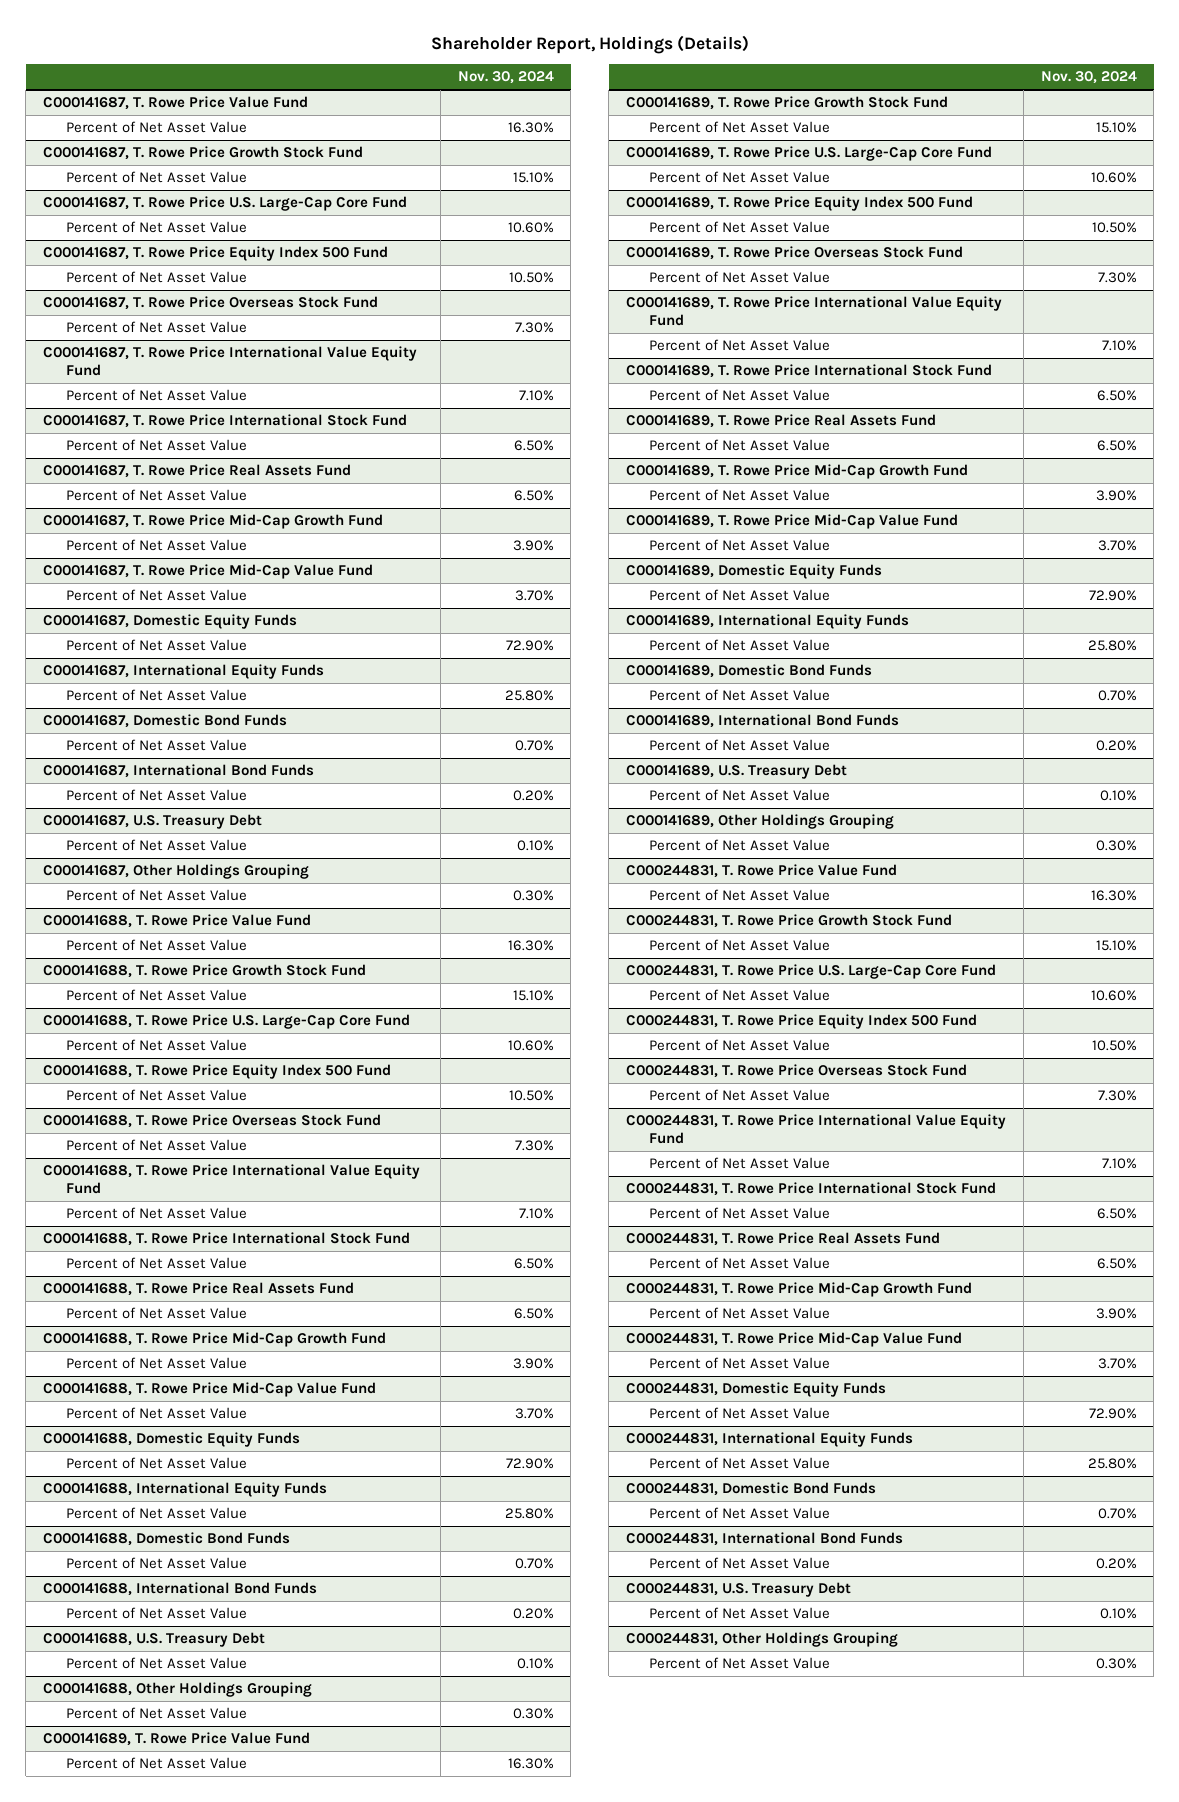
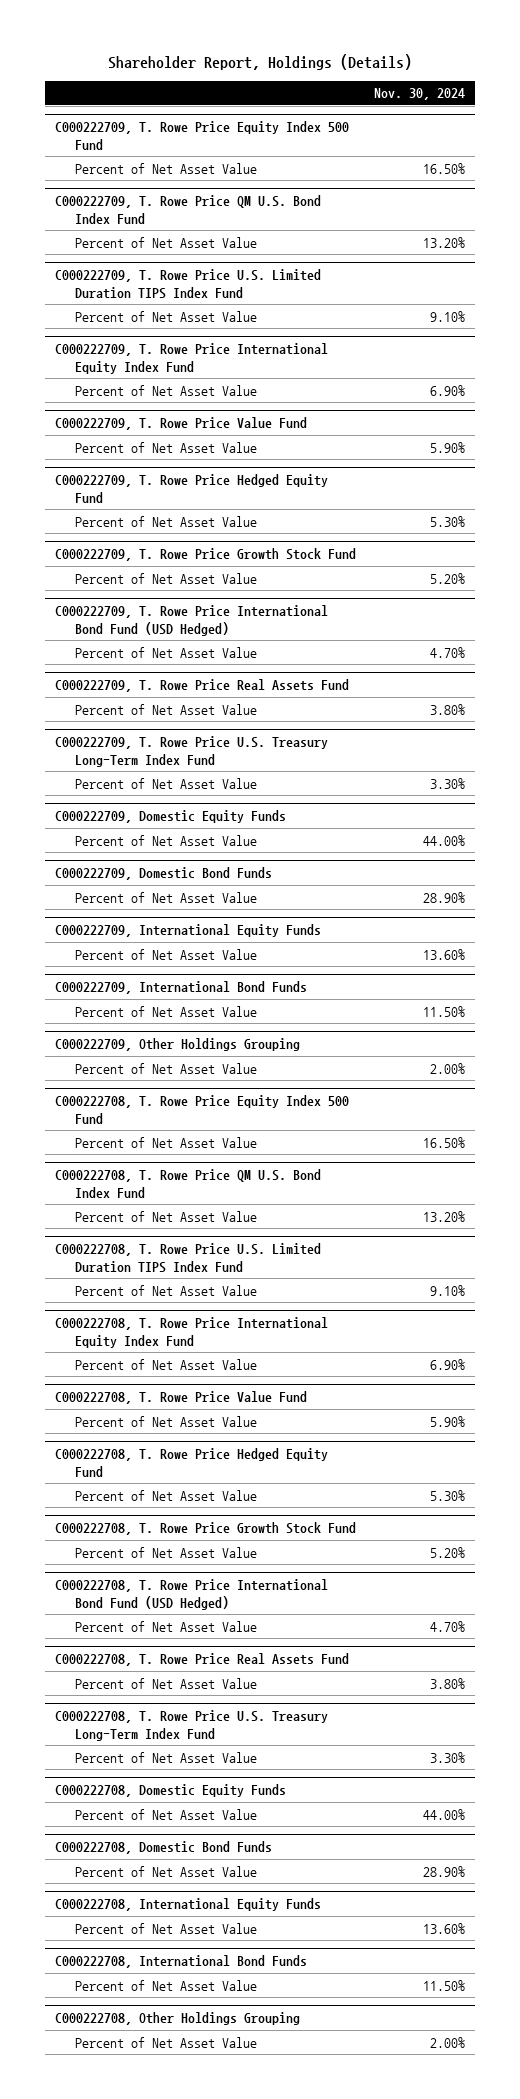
- C000141687, T. Rowe Price Value Fund
- Percent of Net Asset Value | 16.30%
- C000141687, T. Rowe Price Growth Stock Fund
- Percent of Net Asset Value | 15.10%
- C000141687, T. Rowe Price U.S. Large-Cap Core Fund
- Percent of Net Asset Value | 10.60%
- C000141687, T. Rowe Price Equity Index 500 Fund
- Percent of Net Asset Value | 10.50%
- C000141687, T. Rowe Price Overseas Stock Fund
- Percent of Net Asset Value | 7.30%
- C000141687, T. Rowe Price International Value Equity Fund
- Percent of Net Asset Value | 7.10%
- C000141687, T. Rowe Price International Stock Fund
- Percent of Net Asset Value | 6.50%
- C000141687, T. Rowe Price Real Assets Fund
- Percent of Net Asset Value | 6.50%
- C000141687, T. Rowe Price Mid-Cap Growth Fund
- Percent of Net Asset Value | 3.90%
- C000141687, T. Rowe Price Mid-Cap Value Fund
- Percent of Net Asset Value | 3.70%
- C000141687, Domestic Equity Funds
- Percent of Net Asset Value | 72.90%
- C000141687, International Equity Funds
- Percent of Net Asset Value | 25.80%
- C000141687, Domestic Bond Funds
- Percent of Net Asset Value | 0.70%
- C000141687, International Bond Funds
- Percent of Net Asset Value | 0.20%
- C000141687, U.S. Treasury Debt
- Percent of Net Asset Value | 0.10%
- C000141687, Other Holdings Grouping
- Percent of Net Asset Value | 0.30%
- C000141688, T. Rowe Price Value Fund
- Percent of Net Asset Value | 16.30%
- C000141688, T. Rowe Price Growth Stock Fund
- Percent of Net Asset Value | 15.10%
- C000141688, T. Rowe Price U.S. Large-Cap Core Fund
- Percent of Net Asset Value | 10.60%
- C000141688, T. Rowe Price Equity Index 500 Fund
- Percent of Net Asset Value | 10.50%
- C000141688, T. Rowe Price Overseas Stock Fund
- Percent of Net Asset Value | 7.30%
- C000141688, T. Rowe Price International Value Equity Fund
- Percent of Net Asset Value | 7.10%
- C000141688, T. Rowe Price International Stock Fund
- Percent of Net Asset Value | 6.50%
- C000141688, T. Rowe Price Real Assets Fund
- Percent of Net Asset Value | 6.50%
- C000141688, T. Rowe Price Mid-Cap Growth Fund
- Percent of Net Asset Value | 3.90%
- C000141688, T. Rowe Price Mid-Cap Value Fund
- Percent of Net Asset Value | 3.70%
- C000141688, Domestic Equity Funds
- Percent of Net Asset Value | 72.90%
- C000141688, International Equity Funds
- Percent of Net Asset Value | 25.80%
- C000141688, Domestic Bond Funds
- Percent of Net Asset Value | 0.70%
- C000141688, International Bond Funds
- Percent of Net Asset Value | 0.20%
- C000141688, U.S. Treasury Debt
- Percent of Net Asset Value | 0.10%
- C000141688, Other Holdings Grouping
- Percent of Net Asset Value | 0.30%
- C000141689, T. Rowe Price Value Fund
- Percent of Net Asset Value | 16.30%
- C000141689, T. Rowe Price Growth Stock Fund
- Percent of Net Asset Value | 15.10%
- C000141689, T. Rowe Price U.S. Large-Cap Core Fund
- Percent of Net Asset Value | 10.60%
- C000141689, T. Rowe Price Equity Index 500 Fund
- Percent of Net Asset Value | 10.50%
- C000141689, T. Rowe Price Overseas Stock Fund
- Percent of Net Asset Value | 7.30%
- C000141689, T. Rowe Price International Value Equity Fund
- Percent of Net Asset Value | 7.10%
- C000141689, T. Rowe Price International Stock Fund
- Percent of Net Asset Value | 6.50%
- C000141689, T. Rowe Price Real Assets Fund
- Percent of Net Asset Value | 6.50%
- C000141689, T. Rowe Price Mid-Cap Growth Fund
- Percent of Net Asset Value | 3.90%
- C000141689, T. Rowe Price Mid-Cap Value Fund
- Percent of Net Asset Value | 3.70%
- C000141689, Domestic Equity Funds
- Percent of Net Asset Value | 72.90%
- C000141689, International Equity Funds
- Percent of Net Asset Value | 25.80%
- C000141689, Domestic Bond Funds
- Percent of Net Asset Value | 0.70%
- C000141689, International Bond Funds
- Percent of Net Asset Value | 0.20%
- C000141689, U.S. Treasury Debt
- Percent of Net Asset Value | 0.10%
- C000141689, Other Holdings Grouping
- Percent of Net Asset Value | 0.30%
- C000244831, T. Rowe Price Value Fund
- Percent of Net Asset Value | 16.30%
- C000244831, T. Rowe Price Growth Stock Fund
- Percent of Net Asset Value | 15.10%
- C000244831, T. Rowe Price U.S. Large-Cap Core Fund
- Percent of Net Asset Value | 10.60%
- C000244831, T. Rowe Price Equity Index 500 Fund
- Percent of Net Asset Value | 10.50%
- C000244831, T. Rowe Price Overseas Stock Fund
- Percent of Net Asset Value | 7.30%
- C000244831, T. Rowe Price International Value Equity Fund
- Percent of Net Asset Value | 7.10%
- C000244831, T. Rowe Price International Stock Fund
- Percent of Net Asset Value | 6.50%
- C000244831, T. Rowe Price Real Assets Fund
- Percent of Net Asset Value | 6.50%
- C000244831, T. Rowe Price Mid-Cap Growth Fund
- Percent of Net Asset Value | 3.90%
- C000244831, T. Rowe Price Mid-Cap Value Fund
- Percent of Net Asset Value | 3.70%
- C000244831, Domestic Equity Funds
- Percent of Net Asset Value | 72.90%
- C000244831, International Equity Funds
- Percent of Net Asset Value | 25.80%
- C000244831, Domestic Bond Funds
- Percent of Net Asset Value | 0.70%
- C000244831, International Bond Funds
- Percent of Net Asset Value | 0.20%
- C000244831, U.S. Treasury Debt
- Percent of Net Asset Value | 0.10%
- C000244831, Other Holdings Grouping
- Percent of Net Asset Value | 0.30%
+ C000222709, T. Rowe Price Equity Index 500 Fund
+ Percent of Net Asset Value | 16.50%
+ C000222709, T. Rowe Price QM U.S. Bond Index Fund
+ Percent of Net Asset Value | 13.20%
+ C000222709, T. Rowe Price U.S. Limited Duration TIPS Index Fund
+ Percent of Net Asset Value | 9.10%
+ C000222709, T. Rowe Price International Equity Index Fund
+ Percent of Net Asset Value | 6.90%
+ C000222709, T. Rowe Price Value Fund
+ Percent of Net Asset Value | 5.90%
+ C000222709, T. Rowe Price Hedged Equity Fund
+ Percent of Net Asset Value | 5.30%
+ C000222709, T. Rowe Price Growth Stock Fund
+ Percent of Net Asset Value | 5.20%
+ C000222709, T. Rowe Price International Bond Fund (USD Hedged)
+ Percent of Net Asset Value | 4.70%
+ C000222709, T. Rowe Price Real Assets Fund
+ Percent of Net Asset Value | 3.80%
+ C000222709, T. Rowe Price U.S. Treasury Long-Term Index Fund
+ Percent of Net Asset Value | 3.30%
+ C000222709, Domestic Equity Funds
+ Percent of Net Asset Value | 44.00%
+ C000222709, Domestic Bond Funds
+ Percent of Net Asset Value | 28.90%
+ C000222709, International Equity Funds
+ Percent of Net Asset Value | 13.60%
+ C000222709, International Bond Funds
+ Percent of Net Asset Value | 11.50%
+ C000222709, Other Holdings Grouping
+ Percent of Net Asset Value | 2.00%
+ C000222708, T. Rowe Price Equity Index 500 Fund
+ Percent of Net Asset Value | 16.50%
+ C000222708, T. Rowe Price QM U.S. Bond Index Fund
+ Percent of Net Asset Value | 13.20%
+ C000222708, T. Rowe Price U.S. Limited Duration TIPS Index Fund
+ Percent of Net Asset Value | 9.10%
+ C000222708, T. Rowe Price International Equity Index Fund
+ Percent of Net Asset Value | 6.90%
+ C000222708, T. Rowe Price Value Fund
+ Percent of Net Asset Value | 5.90%
+ C000222708, T. Rowe Price Hedged Equity Fund
+ Percent of Net Asset Value | 5.30%
+ C000222708, T. Rowe Price Growth Stock Fund
+ Percent of Net Asset Value | 5.20%
+ C000222708, T. Rowe Price International Bond Fund (USD Hedged)
+ Percent of Net Asset Value | 4.70%
+ C000222708, T. Rowe Price Real Assets Fund
+ Percent of Net Asset Value | 3.80%
+ C000222708, T. Rowe Price U.S. Treasury Long-Term Index Fund
+ Percent of Net Asset Value | 3.30%
+ C000222708, Domestic Equity Funds
+ Percent of Net Asset Value | 44.00%
+ C000222708, Domestic Bond Funds
+ Percent of Net Asset Value | 28.90%
+ C000222708, International Equity Funds
+ Percent of Net Asset Value | 13.60%
+ C000222708, International Bond Funds
+ Percent of Net Asset Value | 11.50%
+ C000222708, Other Holdings Grouping
+ Percent of Net Asset Value | 2.00%

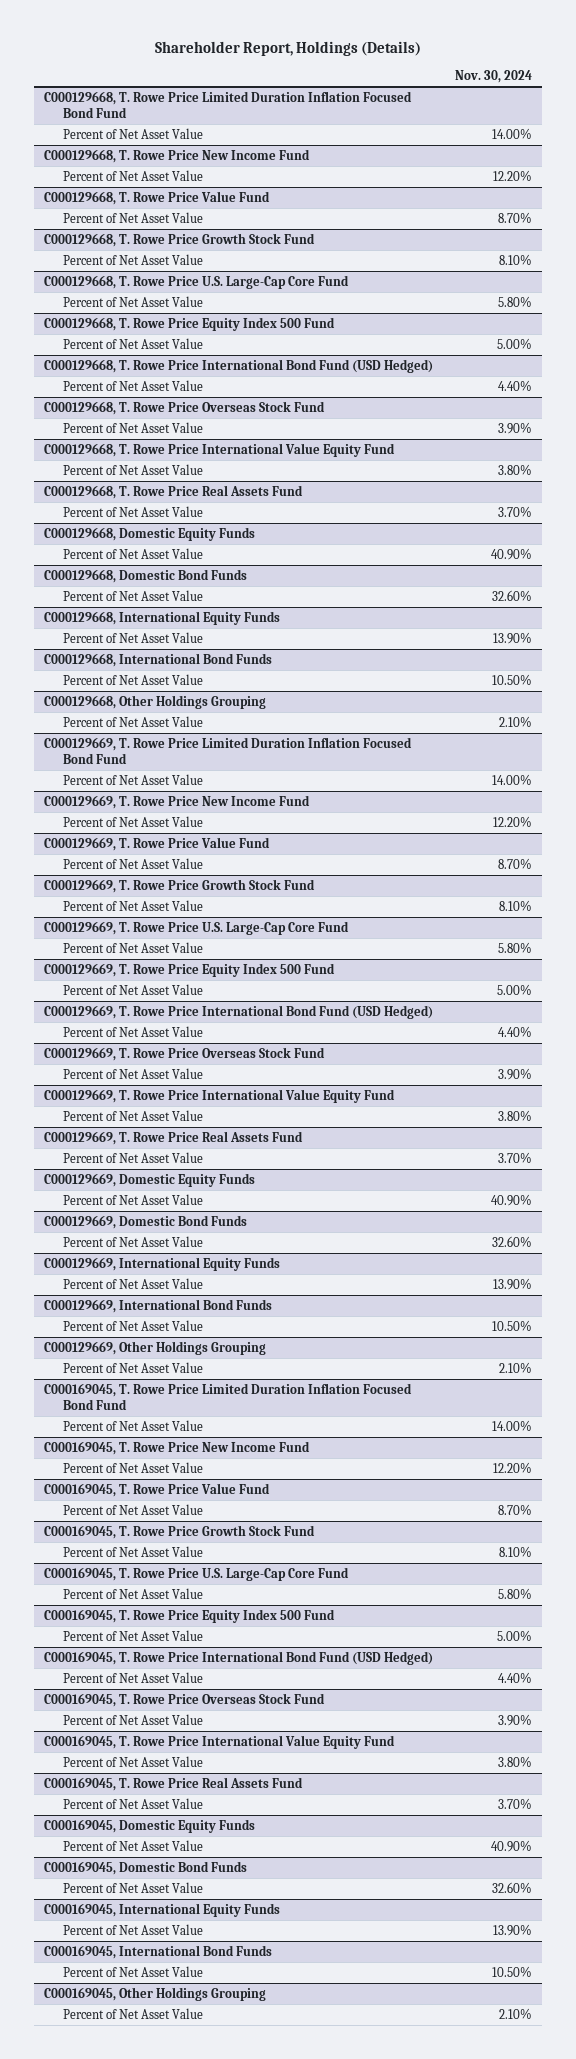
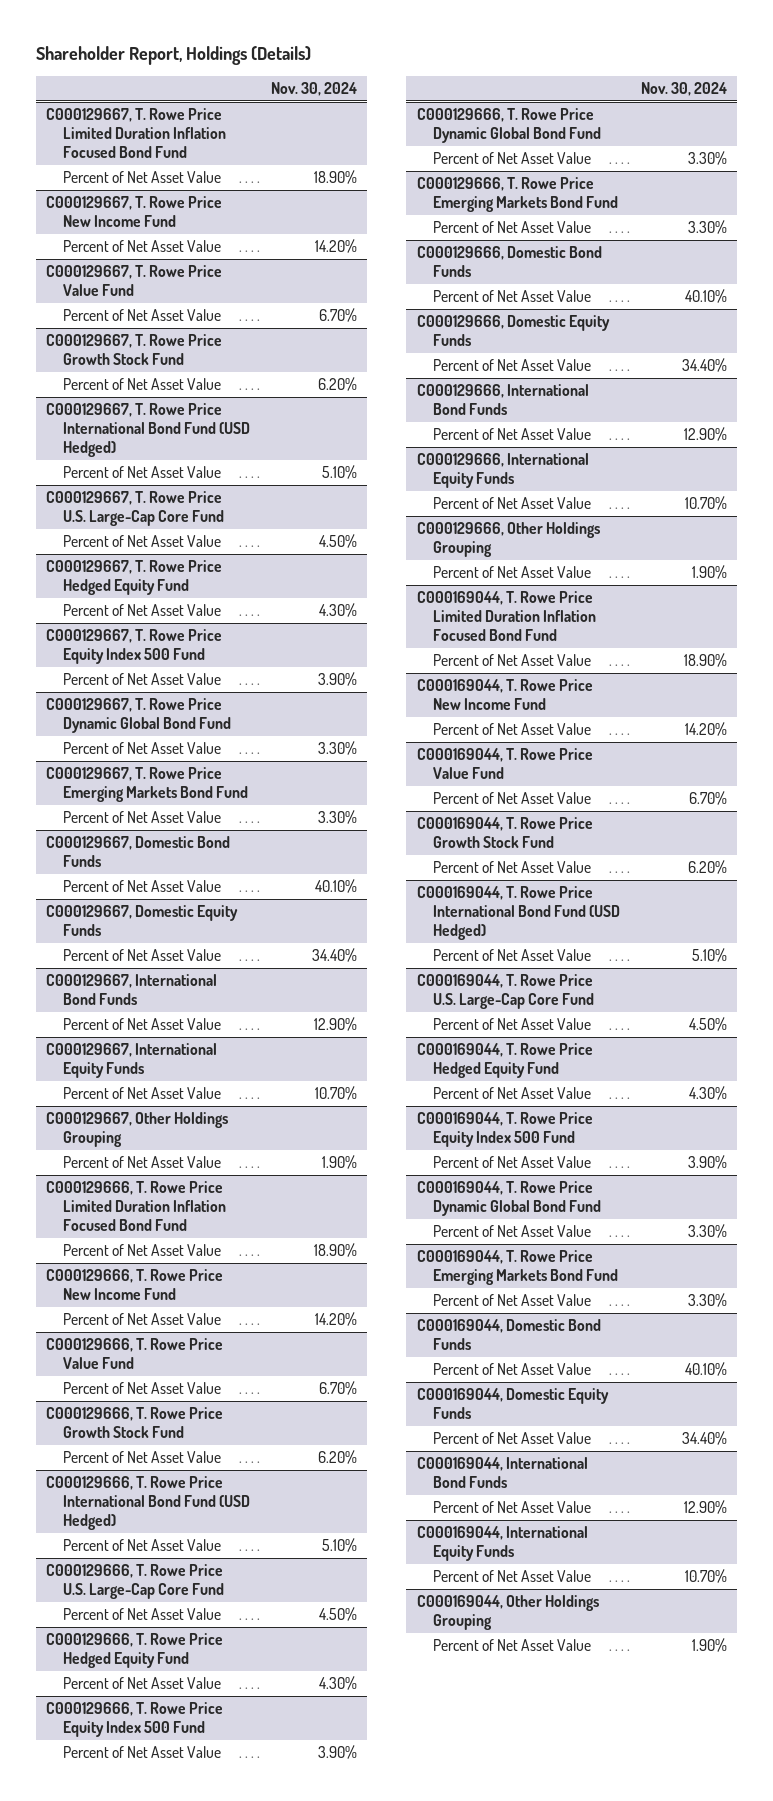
- C000129668, T. Rowe Price Limited Duration Inflation Focused Bond Fund
- Percent of Net Asset Value | 14.00%
- C000129668, T. Rowe Price New Income Fund
- Percent of Net Asset Value | 12.20%
- C000129668, T. Rowe Price Value Fund
- Percent of Net Asset Value | 8.70%
- C000129668, T. Rowe Price Growth Stock Fund
- Percent of Net Asset Value | 8.10%
- C000129668, T. Rowe Price U.S. Large-Cap Core Fund
- Percent of Net Asset Value | 5.80%
- C000129668, T. Rowe Price Equity Index 500 Fund
- Percent of Net Asset Value | 5.00%
- C000129668, T. Rowe Price International Bond Fund (USD Hedged)
- Percent of Net Asset Value | 4.40%
- C000129668, T. Rowe Price Overseas Stock Fund
+ C000129667, T. Rowe Price Limited Duration Inflation Focused Bond Fund
+ Percent of Net Asset Value | 18.90%
+ C000129667, T. Rowe Price New Income Fund
+ Percent of Net Asset Value | 14.20%
+ C000129667, T. Rowe Price Value Fund
+ Percent of Net Asset Value | 6.70%
+ C000129667, T. Rowe Price Growth Stock Fund
+ Percent of Net Asset Value | 6.20%
+ C000129667, T. Rowe Price International Bond Fund (USD Hedged)
+ Percent of Net Asset Value | 5.10%
+ C000129667, T. Rowe Price U.S. Large-Cap Core Fund
+ Percent of Net Asset Value | 4.50%
+ C000129667, T. Rowe Price Hedged Equity Fund
+ Percent of Net Asset Value | 4.30%
+ C000129667, T. Rowe Price Equity Index 500 Fund
- C000129668, T. Rowe Price International Value Equity Fund
- Percent of Net Asset Value | 3.80%
- C000129668, T. Rowe Price Real Assets Fund
- Percent of Net Asset Value | 3.70%
- C000129668, Domestic Equity Funds
- Percent of Net Asset Value | 40.90%
- C000129668, Domestic Bond Funds
- Percent of Net Asset Value | 32.60%
- C000129668, International Equity Funds
- Percent of Net Asset Value | 13.90%
- C000129668, International Bond Funds
- Percent of Net Asset Value | 10.50%
- C000129668, Other Holdings Grouping
- Percent of Net Asset Value | 2.10%
- C000129669, T. Rowe Price Limited Duration Inflation Focused Bond Fund
- Percent of Net Asset Value | 14.00%
- C000129669, T. Rowe Price New Income Fund
- Percent of Net Asset Value | 12.20%
- C000129669, T. Rowe Price Value Fund
- Percent of Net Asset Value | 8.70%
- C000129669, T. Rowe Price Growth Stock Fund
- Percent of Net Asset Value | 8.10%
- C000129669, T. Rowe Price U.S. Large-Cap Core Fund
- Percent of Net Asset Value | 5.80%
- C000129669, T. Rowe Price Equity Index 500 Fund
- Percent of Net Asset Value | 5.00%
- C000129669, T. Rowe Price International Bond Fund (USD Hedged)
- Percent of Net Asset Value | 4.40%
- C000129669, T. Rowe Price Overseas Stock Fund
+ C000129667, T. Rowe Price Dynamic Global Bond Fund
+ Percent of Net Asset Value | 3.30%
+ C000129667, T. Rowe Price Emerging Markets Bond Fund
+ Percent of Net Asset Value | 3.30%
+ C000129667, Domestic Bond Funds
+ Percent of Net Asset Value | 40.10%
+ C000129667, Domestic Equity Funds
+ Percent of Net Asset Value | 34.40%
+ C000129667, International Bond Funds
+ Percent of Net Asset Value | 12.90%
+ C000129667, International Equity Funds
+ Percent of Net Asset Value | 10.70%
+ C000129667, Other Holdings Grouping
+ Percent of Net Asset Value | 1.90%
+ C000129666, T. Rowe Price Limited Duration Inflation Focused Bond Fund
+ Percent of Net Asset Value | 18.90%
+ C000129666, T. Rowe Price New Income Fund
+ Percent of Net Asset Value | 14.20%
+ C000129666, T. Rowe Price Value Fund
+ Percent of Net Asset Value | 6.70%
+ C000129666, T. Rowe Price Growth Stock Fund
+ Percent of Net Asset Value | 6.20%
+ C000129666, T. Rowe Price International Bond Fund (USD Hedged)
+ Percent of Net Asset Value | 5.10%
+ C000129666, T. Rowe Price U.S. Large-Cap Core Fund
+ Percent of Net Asset Value | 4.50%
+ C000129666, T. Rowe Price Hedged Equity Fund
+ Percent of Net Asset Value | 4.30%
+ C000129666, T. Rowe Price Equity Index 500 Fund
- C000129669, T. Rowe Price International Value Equity Fund
- Percent of Net Asset Value | 3.80%
- C000129669, T. Rowe Price Real Assets Fund
- Percent of Net Asset Value | 3.70%
- C000129669, Domestic Equity Funds
- Percent of Net Asset Value | 40.90%
- C000129669, Domestic Bond Funds
- Percent of Net Asset Value | 32.60%
- C000129669, International Equity Funds
- Percent of Net Asset Value | 13.90%
- C000129669, International Bond Funds
- Percent of Net Asset Value | 10.50%
- C000129669, Other Holdings Grouping
- Percent of Net Asset Value | 2.10%
- C000169045, T. Rowe Price Limited Duration Inflation Focused Bond Fund
- Percent of Net Asset Value | 14.00%
- C000169045, T. Rowe Price New Income Fund
- Percent of Net Asset Value | 12.20%
- C000169045, T. Rowe Price Value Fund
- Percent of Net Asset Value | 8.70%
- C000169045, T. Rowe Price Growth Stock Fund
- Percent of Net Asset Value | 8.10%
- C000169045, T. Rowe Price U.S. Large-Cap Core Fund
- Percent of Net Asset Value | 5.80%
- C000169045, T. Rowe Price Equity Index 500 Fund
- Percent of Net Asset Value | 5.00%
- C000169045, T. Rowe Price International Bond Fund (USD Hedged)
- Percent of Net Asset Value | 4.40%
- C000169045, T. Rowe Price Overseas Stock Fund
+ C000129666, T. Rowe Price Dynamic Global Bond Fund
+ Percent of Net Asset Value | 3.30%
+ C000129666, T. Rowe Price Emerging Markets Bond Fund
+ Percent of Net Asset Value | 3.30%
+ C000129666, Domestic Bond Funds
+ Percent of Net Asset Value | 40.10%
+ C000129666, Domestic Equity Funds
+ Percent of Net Asset Value | 34.40%
+ C000129666, International Bond Funds
+ Percent of Net Asset Value | 12.90%
+ C000129666, International Equity Funds
+ Percent of Net Asset Value | 10.70%
+ C000129666, Other Holdings Grouping
+ Percent of Net Asset Value | 1.90%
+ C000169044, T. Rowe Price Limited Duration Inflation Focused Bond Fund
+ Percent of Net Asset Value | 18.90%
+ C000169044, T. Rowe Price New Income Fund
+ Percent of Net Asset Value | 14.20%
+ C000169044, T. Rowe Price Value Fund
+ Percent of Net Asset Value | 6.70%
+ C000169044, T. Rowe Price Growth Stock Fund
+ Percent of Net Asset Value | 6.20%
+ C000169044, T. Rowe Price International Bond Fund (USD Hedged)
+ Percent of Net Asset Value | 5.10%
+ C000169044, T. Rowe Price U.S. Large-Cap Core Fund
+ Percent of Net Asset Value | 4.50%
+ C000169044, T. Rowe Price Hedged Equity Fund
+ Percent of Net Asset Value | 4.30%
+ C000169044, T. Rowe Price Equity Index 500 Fund
- C000169045, T. Rowe Price International Value Equity Fund
- Percent of Net Asset Value | 3.80%
- C000169045, T. Rowe Price Real Assets Fund
- Percent of Net Asset Value | 3.70%
- C000169045, Domestic Equity Funds
- Percent of Net Asset Value | 40.90%
- C000169045, Domestic Bond Funds
- Percent of Net Asset Value | 32.60%
- C000169045, International Equity Funds
- Percent of Net Asset Value | 13.90%
- C000169045, International Bond Funds
- Percent of Net Asset Value | 10.50%
- C000169045, Other Holdings Grouping
- Percent of Net Asset Value | 2.10%
+ C000169044, T. Rowe Price Dynamic Global Bond Fund
+ Percent of Net Asset Value | 3.30%
+ C000169044, T. Rowe Price Emerging Markets Bond Fund
+ Percent of Net Asset Value | 3.30%
+ C000169044, Domestic Bond Funds
+ Percent of Net Asset Value | 40.10%
+ C000169044, Domestic Equity Funds
+ Percent of Net Asset Value | 34.40%
+ C000169044, International Bond Funds
+ Percent of Net Asset Value | 12.90%
+ C000169044, International Equity Funds
+ Percent of Net Asset Value | 10.70%
+ C000169044, Other Holdings Grouping
+ Percent of Net Asset Value | 1.90%

